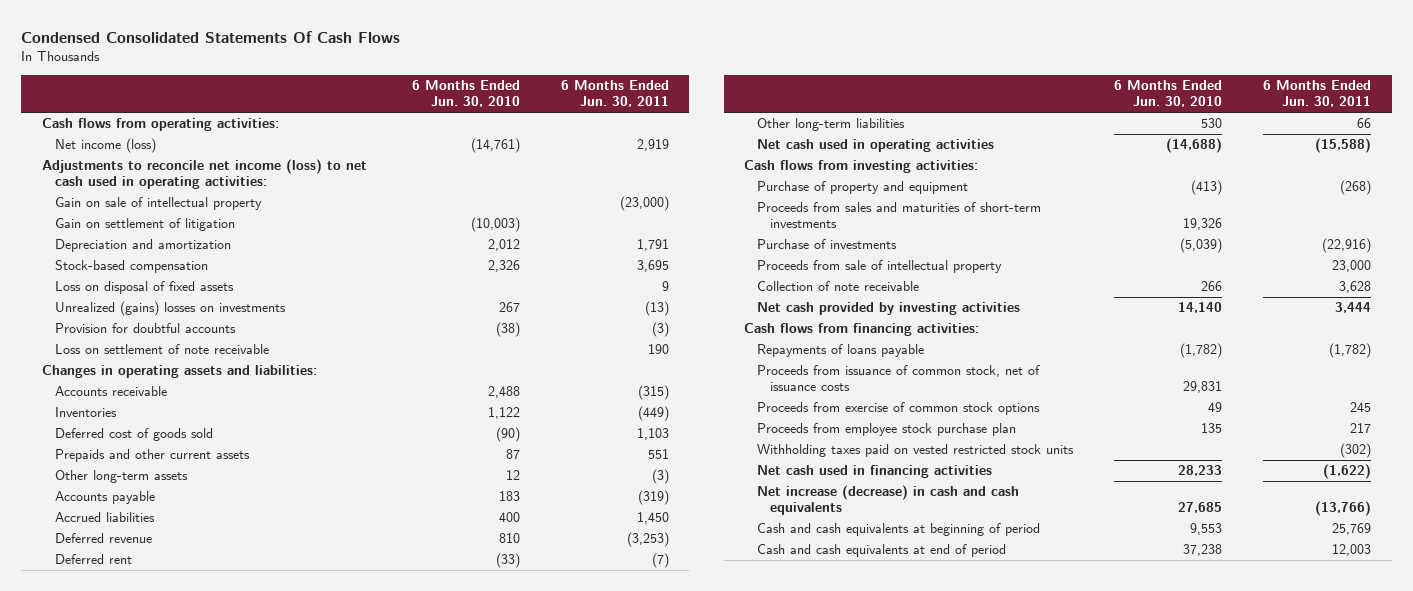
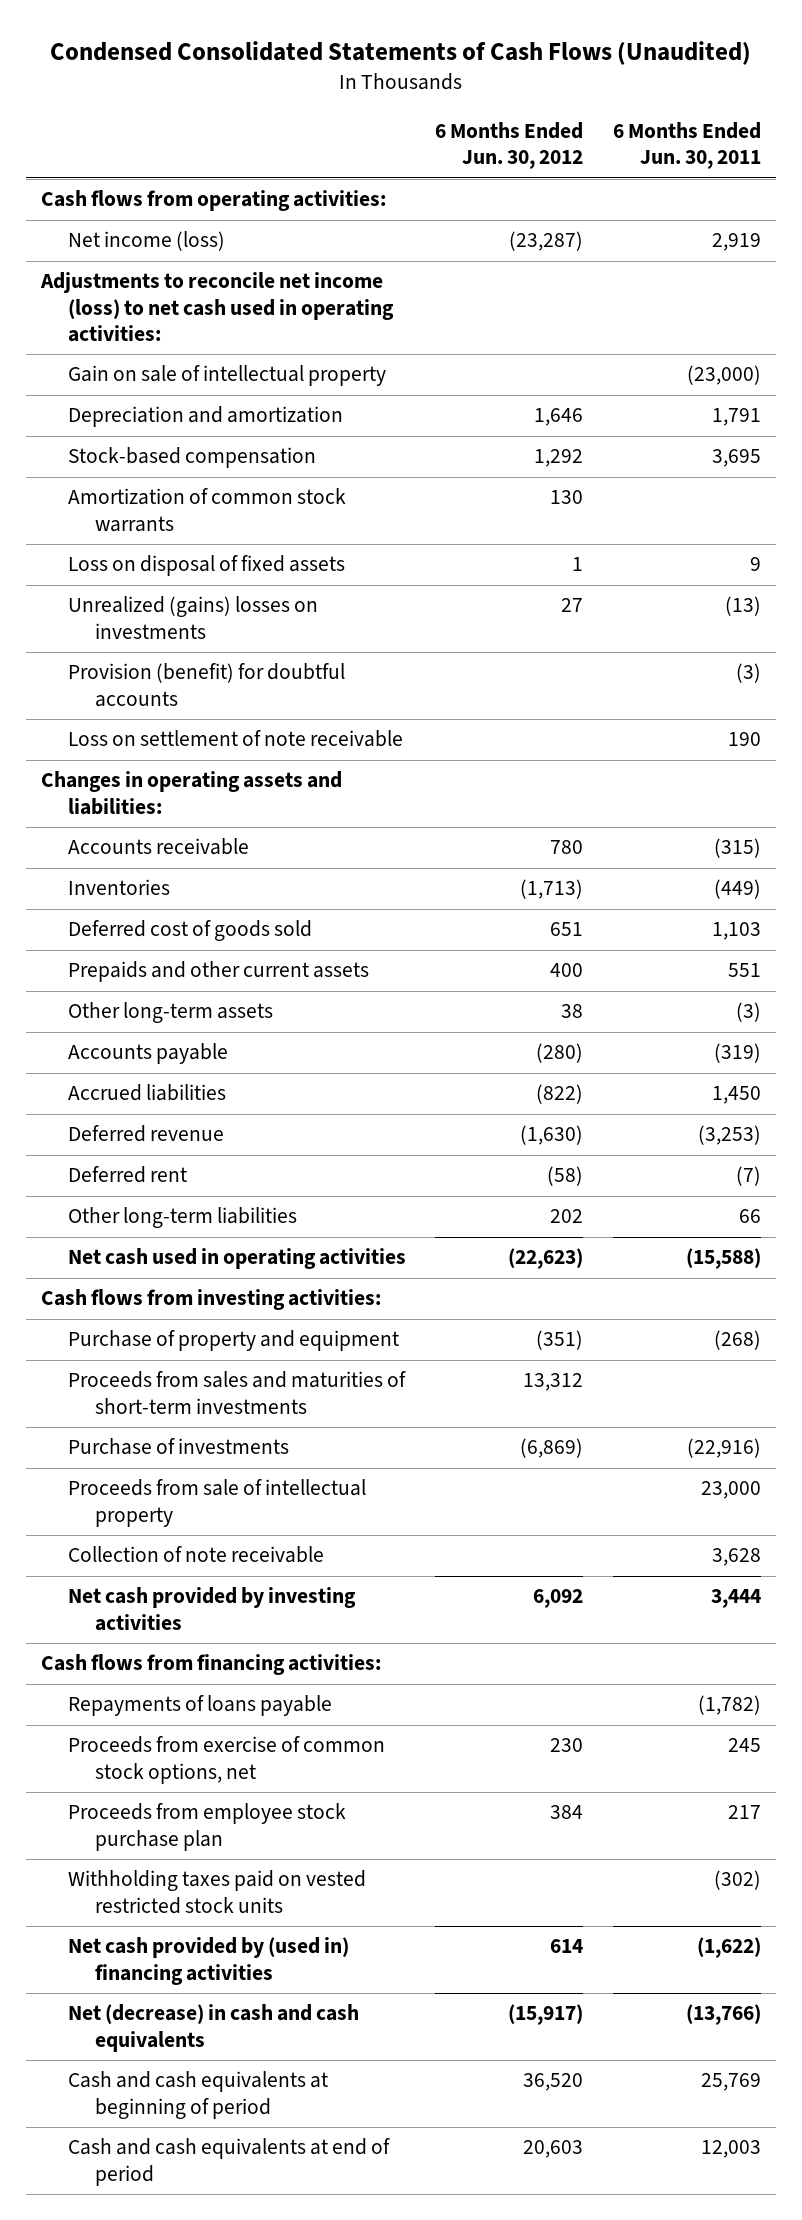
- Condensed Consolidated Statements Of Cash Flows
+ Condensed Consolidated Statements of Cash Flows (Unaudited)
- | 6 Months Ended Jun. 30, 2010 | 6 Months Ended Jun. 30, 2011
+ | 6 Months Ended Jun. 30, 2012 | 6 Months Ended Jun. 30, 2011
- Gain on settlement of litigation | (10,003) |
+ Amortization of common stock warrants | 130 |
- Provision for doubtful accounts | (38) | (3)
+ Provision (benefit) for doubtful accounts | | (3)
- Proceeds from issuance of common stock, net of issuance costs | 29,831 |
- Proceeds from exercise of common stock options | 49 | 245
+ Proceeds from exercise of common stock options, net | 230 | 245
- Net cash used in financing activities | 28,233 | (1,622)
- Net increase (decrease) in cash and cash equivalents | 27,685 | (13,766)
+ Net cash provided by (used in) financing activities | 614 | (1,622)
+ Net (decrease) in cash and cash equivalents | (15,917) | (13,766)

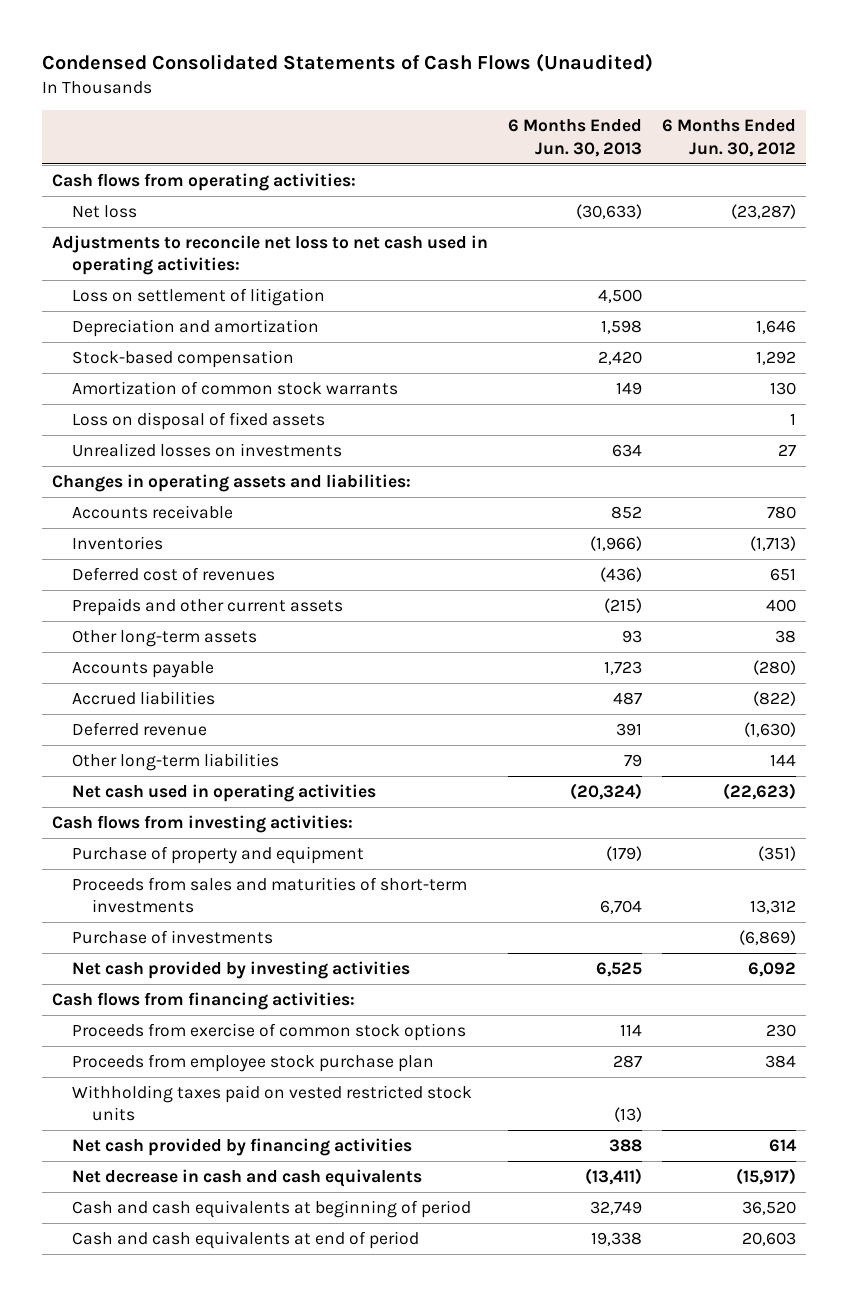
- | 6 Months Ended Jun. 30, 2012 | 6 Months Ended Jun. 30, 2011
+ | 6 Months Ended Jun. 30, 2013 | 6 Months Ended Jun. 30, 2012
- Net income (loss) | (23,287) | 2,919
- Adjustments to reconcile net income (loss) to net cash used in operating activities:
- Gain on sale of intellectual property | | (23,000)
+ Net loss | (30,633) | (23,287)
+ Adjustments to reconcile net loss to net cash used in operating activities:
+ Loss on settlement of litigation | 4,500 |
- Unrealized (gains) losses on investments | 27 | (13)
- Provision (benefit) for doubtful accounts | | (3)
- Loss on settlement of note receivable | | 190
+ Unrealized losses on investments | 634 | 27
- Deferred cost of goods sold | 651 | 1,103
+ Deferred cost of revenues | (436) | 651
- Deferred rent | (58) | (7)
- Other long-term liabilities | 202 | 66
+ Other long-term liabilities | 79 | 144
- Proceeds from sale of intellectual property | | 23,000
- Collection of note receivable | | 3,628
- Repayments of loans payable | | (1,782)
- Proceeds from exercise of common stock options, net | 230 | 245
+ Proceeds from exercise of common stock options | 114 | 230
- Net cash provided by (used in) financing activities | 614 | (1,622)
- Net (decrease) in cash and cash equivalents | (15,917) | (13,766)
+ Net cash provided by financing activities | 388 | 614
+ Net decrease in cash and cash equivalents | (13,411) | (15,917)

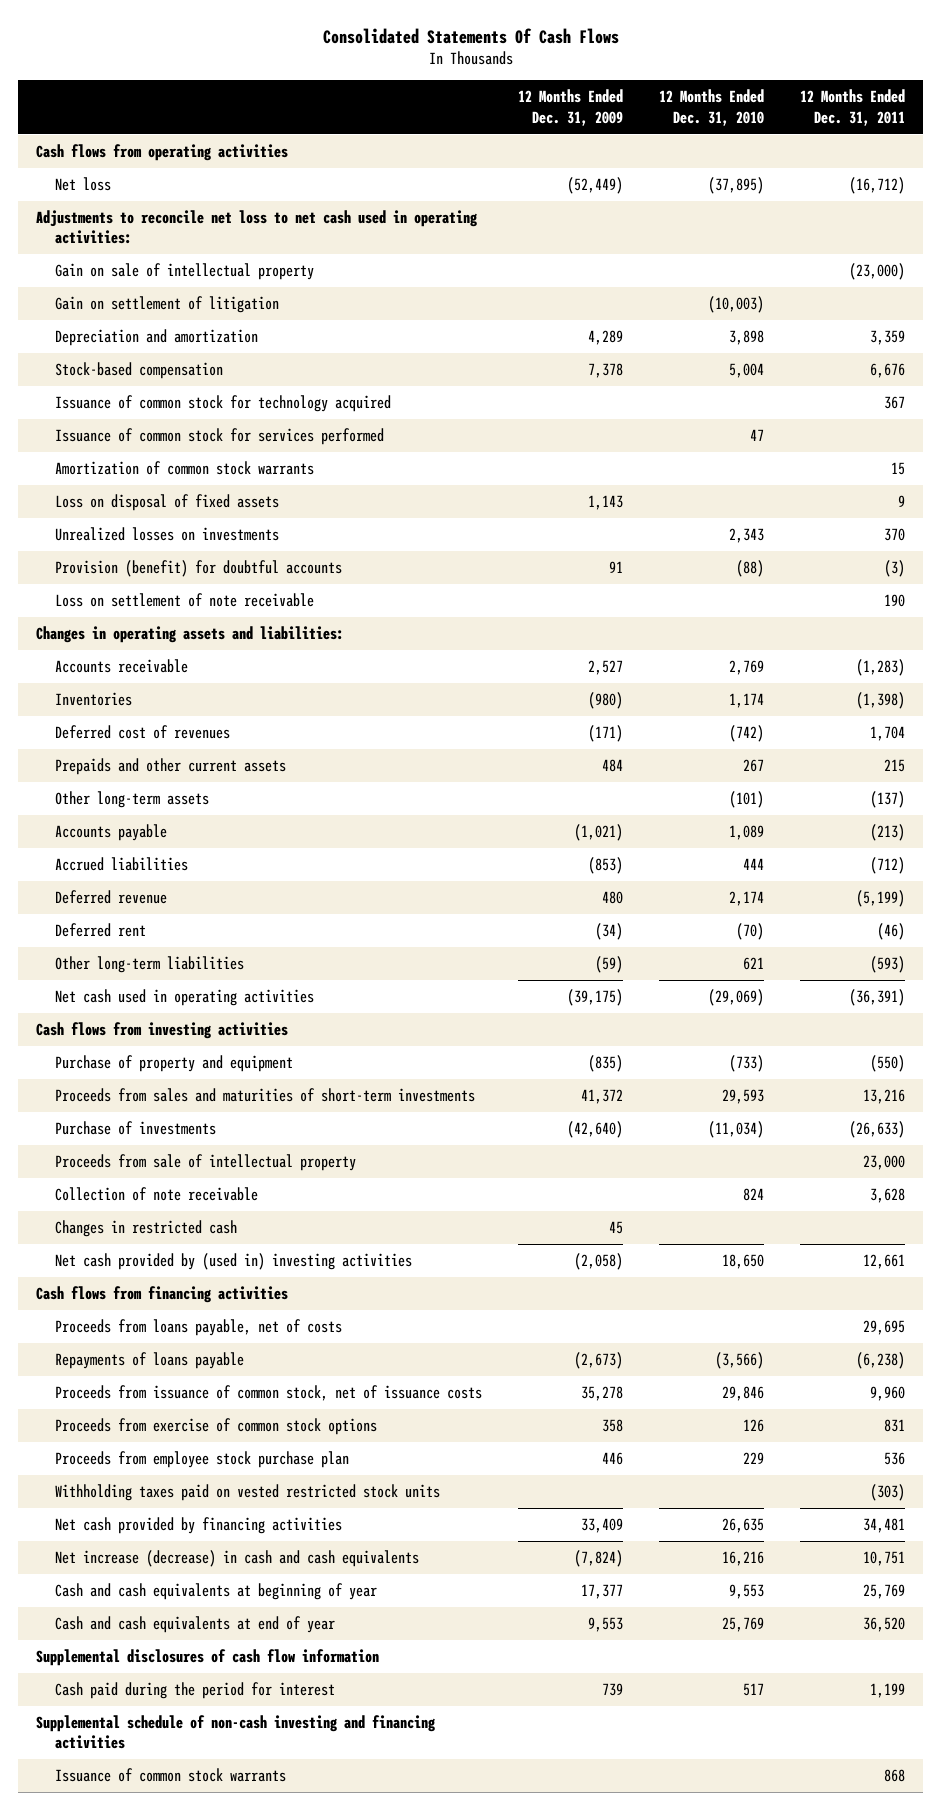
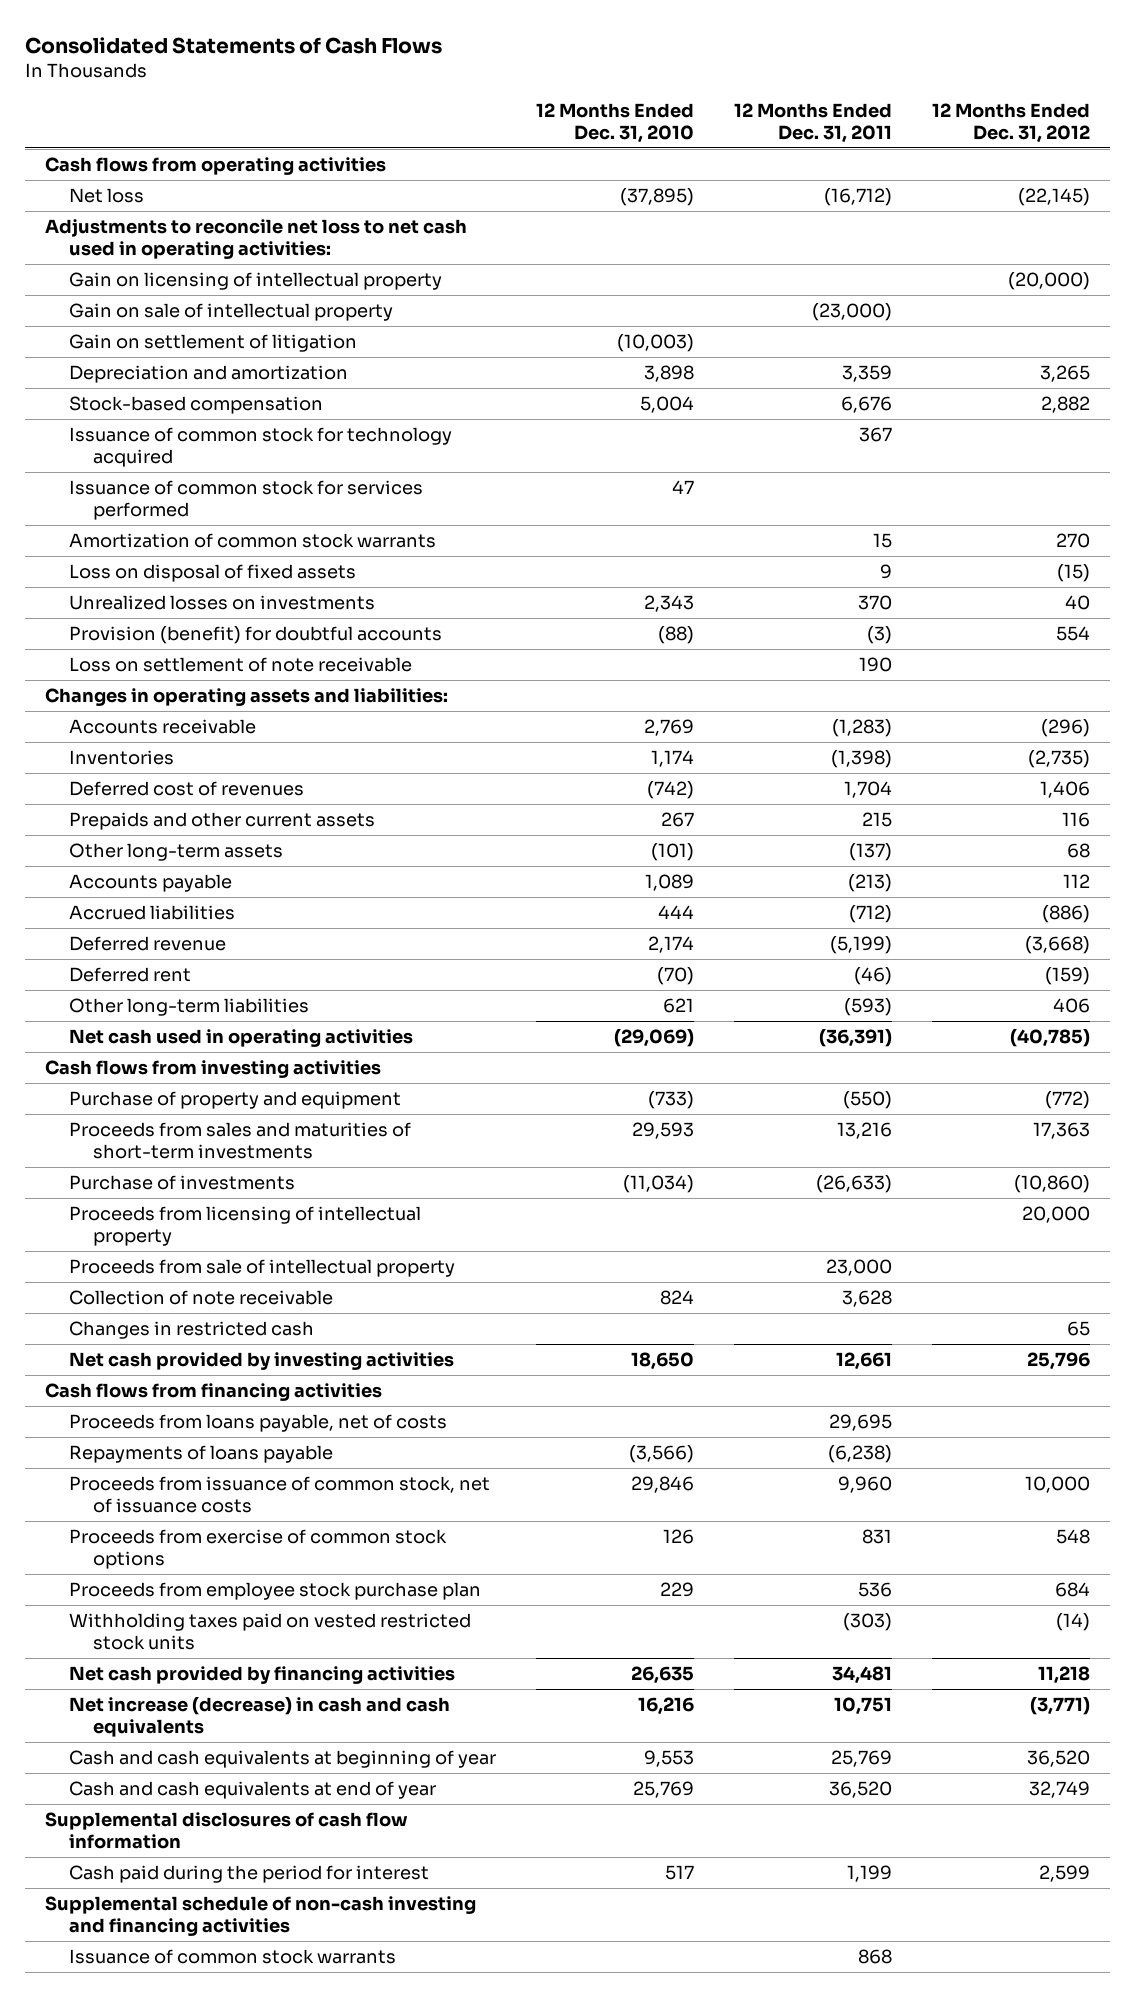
- Consolidated Statements Of Cash Flows
+ Consolidated Statements of Cash Flows
- | 12 Months Ended Dec. 31, 2009 | 12 Months Ended Dec. 31, 2010 | 12 Months Ended Dec. 31, 2011
+ | 12 Months Ended Dec. 31, 2010 | 12 Months Ended Dec. 31, 2011 | 12 Months Ended Dec. 31, 2012
+ Gain on licensing of intellectual property | | | (20,000)
+ Proceeds from licensing of intellectual property | | | 20,000
- Net cash provided by (used in) investing activities | (2,058) | 18,650 | 12,661
+ Net cash provided by investing activities | 18,650 | 12,661 | 25,796

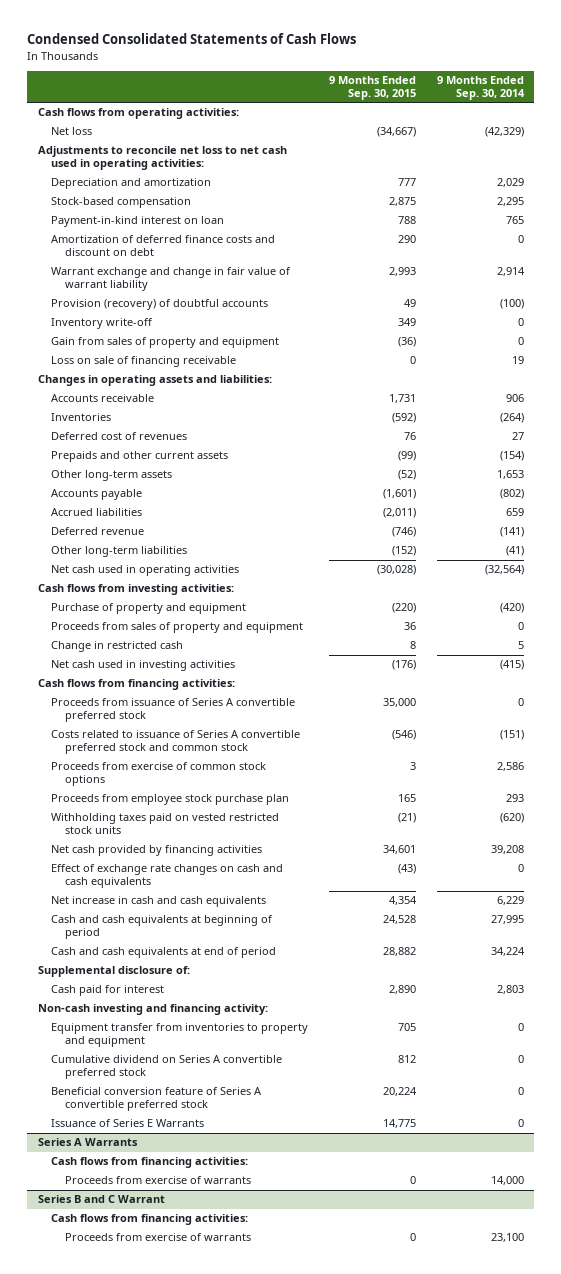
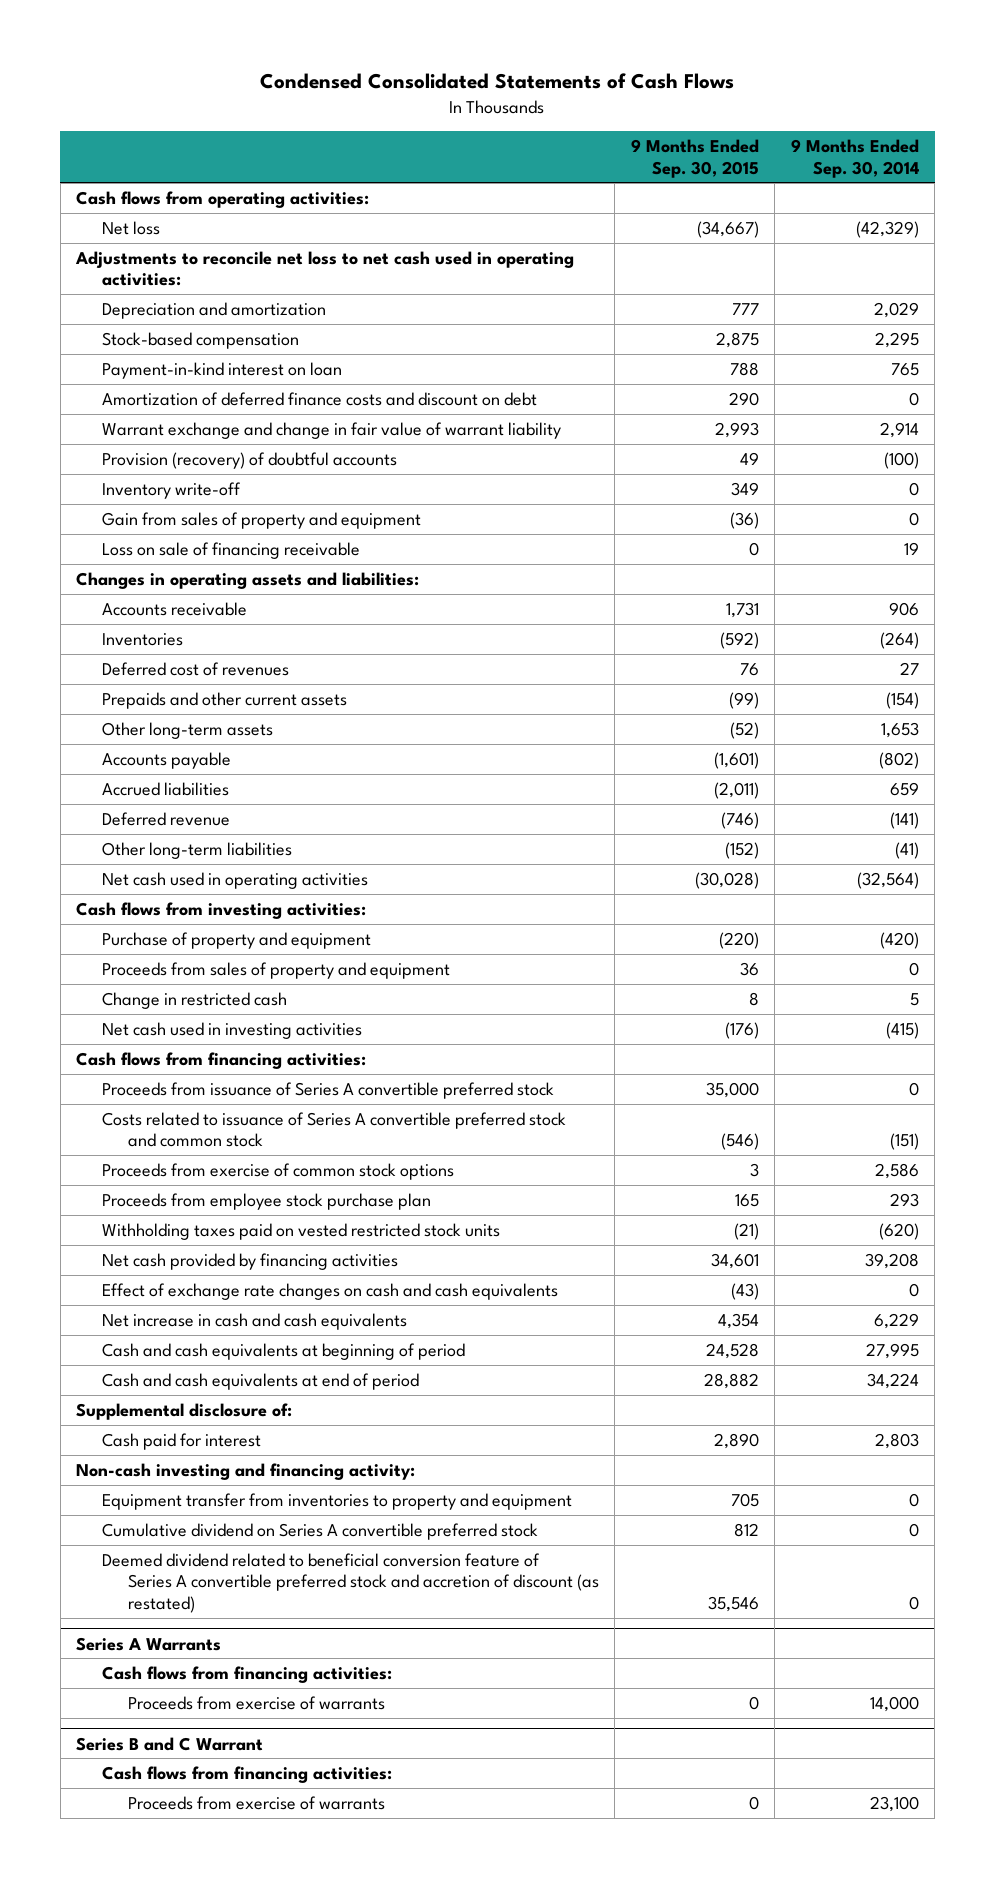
- Beneficial conversion feature of Series A convertible preferred stock | 20,224 | 0
- Issuance of Series E Warrants | 14,775 | 0
+ Deemed dividend related to beneficial conversion feature of Series A convertible preferred stock and accretion of discount (as restated) | 35,546 | 0

